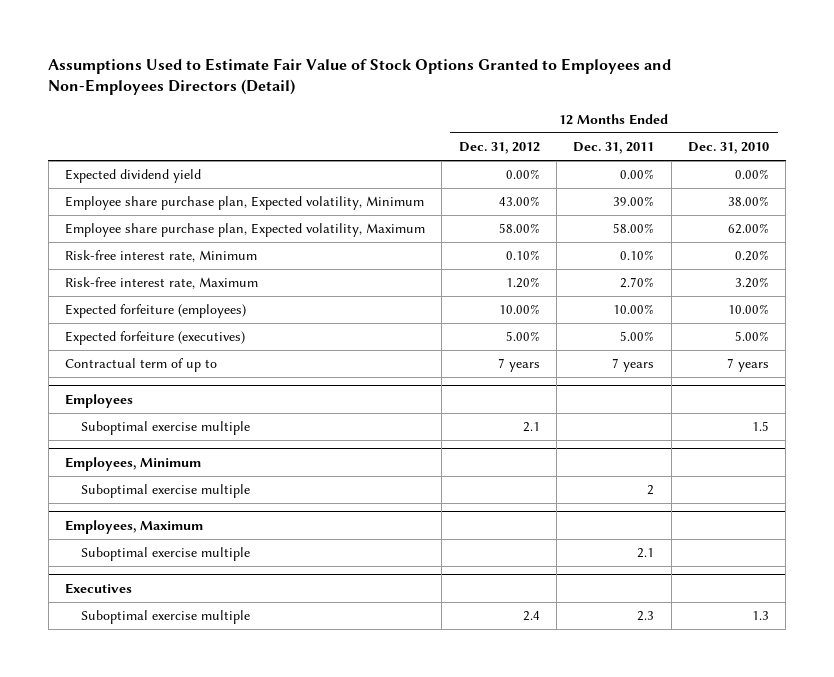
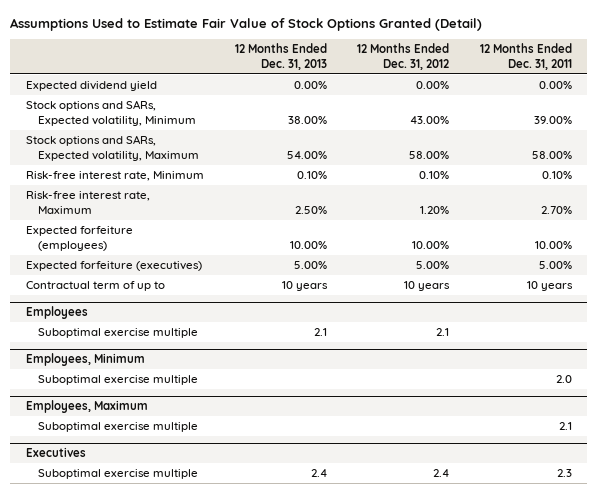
- Assumptions Used to Estimate Fair Value of Stock Options Granted to Employees and Non-Employees Directors (Detail)
+ Assumptions Used to Estimate Fair Value of Stock Options Granted (Detail)
- | 12 Months Ended Dec. 31, 2012 | 12 Months Ended Dec. 31, 2011 | 12 Months Ended Dec. 31, 2010
+ | 12 Months Ended Dec. 31, 2013 | 12 Months Ended Dec. 31, 2012 | 12 Months Ended Dec. 31, 2011
- Employee share purchase plan, Expected volatility, Minimum | 43.00% | 39.00% | 38.00%
- Employee share purchase plan, Expected volatility, Maximum | 58.00% | 58.00% | 62.00%
+ Stock options and SARs, Expected volatility, Minimum | 38.00% | 43.00% | 39.00%
+ Stock options and SARs, Expected volatility, Maximum | 54.00% | 58.00% | 58.00%
- Contractual term of up to | 7 years | 7 years | 7 years
+ Contractual term of up to | 10 years | 10 years | 10 years
@ Employees, Minimum
- Suboptimal exercise multiple | | 2 |
+ Suboptimal exercise multiple | | | 2.0

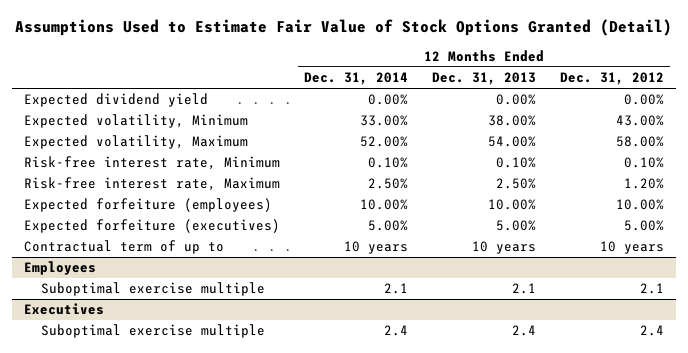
- | 12 Months Ended Dec. 31, 2013 | 12 Months Ended Dec. 31, 2012 | 12 Months Ended Dec. 31, 2011
+ | 12 Months Ended Dec. 31, 2014 | 12 Months Ended Dec. 31, 2013 | 12 Months Ended Dec. 31, 2012
- Stock options and SARs, Expected volatility, Minimum | 38.00% | 43.00% | 39.00%
- Stock options and SARs, Expected volatility, Maximum | 54.00% | 58.00% | 58.00%
+ Expected volatility, Minimum | 33.00% | 38.00% | 43.00%
+ Expected volatility, Maximum | 52.00% | 54.00% | 58.00%
- Employees, Minimum
- Suboptimal exercise multiple | | | 2.0
- Employees, Maximum
- Suboptimal exercise multiple | | | 2.1

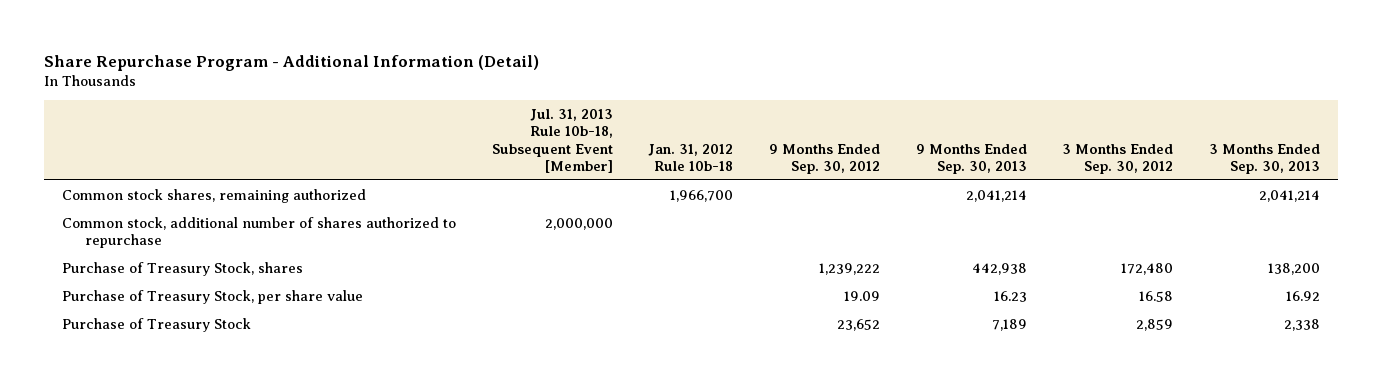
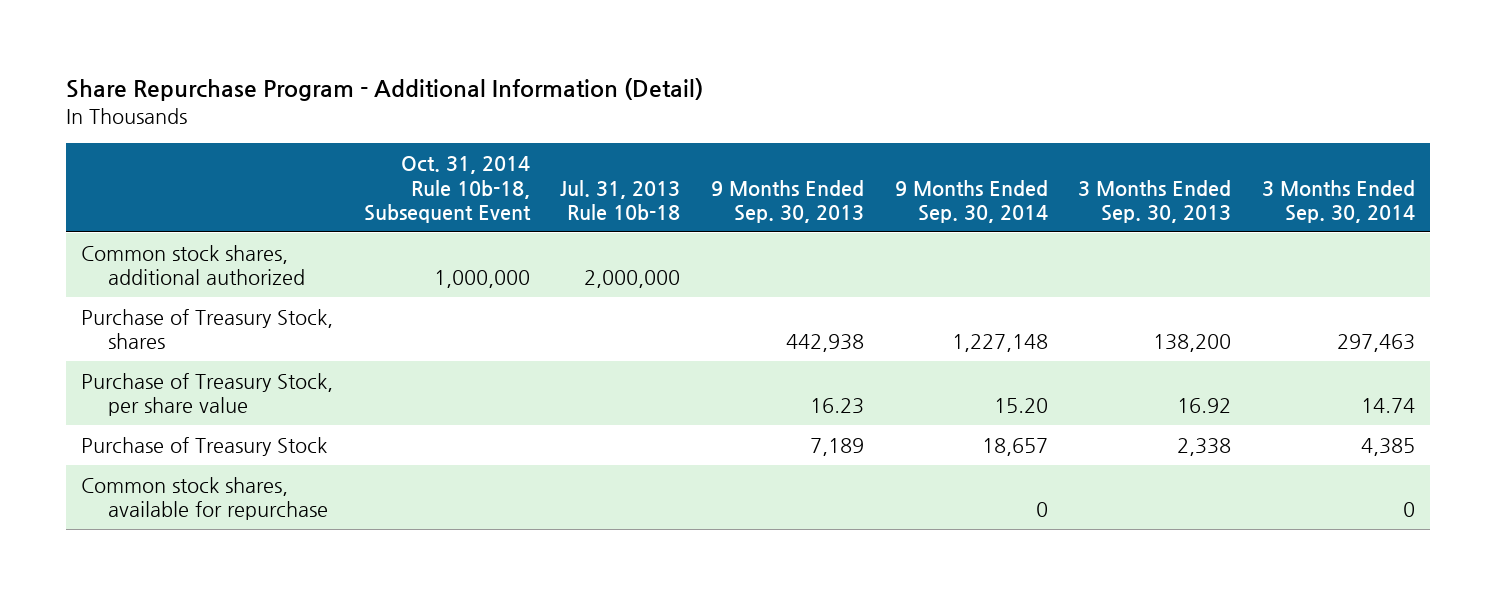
- | Jul. 31, 2013 Rule 10b-18, Subsequent Event [Member] | Jan. 31, 2012 Rule 10b-18 | 9 Months Ended Sep. 30, 2012 | 9 Months Ended Sep. 30, 2013 | 3 Months Ended Sep. 30, 2012 | 3 Months Ended Sep. 30, 2013
+ | Oct. 31, 2014 Rule 10b-18, Subsequent Event | Jul. 31, 2013 Rule 10b-18 | 9 Months Ended Sep. 30, 2013 | 9 Months Ended Sep. 30, 2014 | 3 Months Ended Sep. 30, 2013 | 3 Months Ended Sep. 30, 2014
- Common stock shares, remaining authorized | | 1,966,700 | | 2,041,214 | | 2,041,214
- Common stock, additional number of shares authorized to repurchase | 2,000,000 | | | | |
+ Common stock shares, additional authorized | 1,000,000 | 2,000,000 | | | |
+ Common stock shares, available for repurchase | | | | 0 | | 0

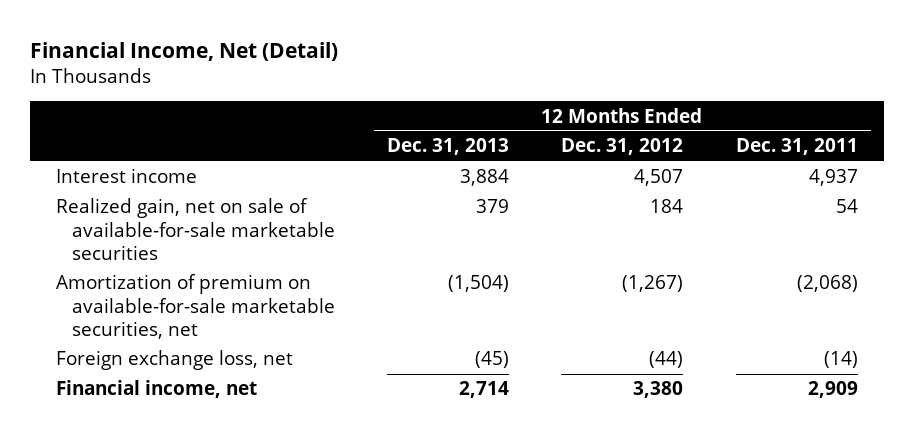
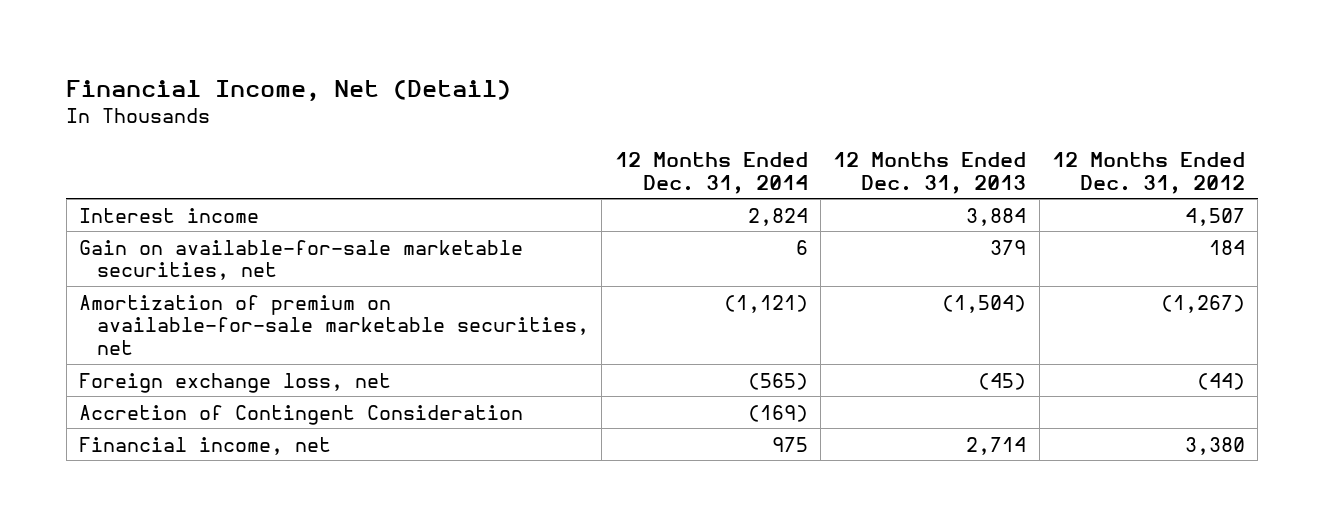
- | 12 Months Ended Dec. 31, 2013 | 12 Months Ended Dec. 31, 2012 | 12 Months Ended Dec. 31, 2011
+ | 12 Months Ended Dec. 31, 2014 | 12 Months Ended Dec. 31, 2013 | 12 Months Ended Dec. 31, 2012
- Realized gain, net on sale of available-for-sale marketable securities | 379 | 184 | 54
+ Gain on available-for-sale marketable securities, net | 6 | 379 | 184
+ Accretion of Contingent Consideration | (169) | |

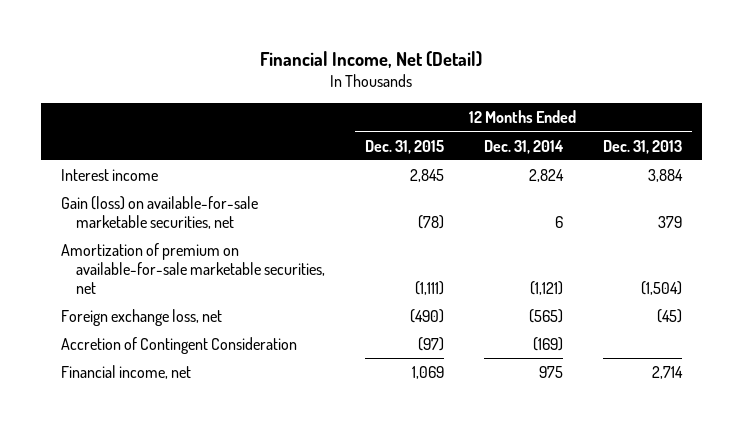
- | 12 Months Ended Dec. 31, 2014 | 12 Months Ended Dec. 31, 2013 | 12 Months Ended Dec. 31, 2012
+ | 12 Months Ended Dec. 31, 2015 | 12 Months Ended Dec. 31, 2014 | 12 Months Ended Dec. 31, 2013
- Gain on available-for-sale marketable securities, net | 6 | 379 | 184
+ Gain (loss) on available-for-sale marketable securities, net | (78) | 6 | 379

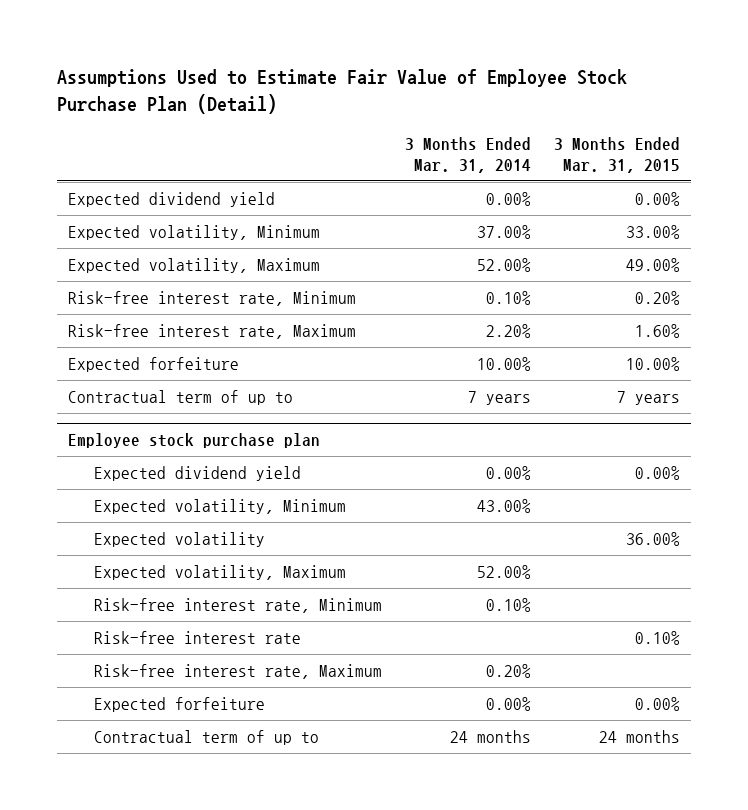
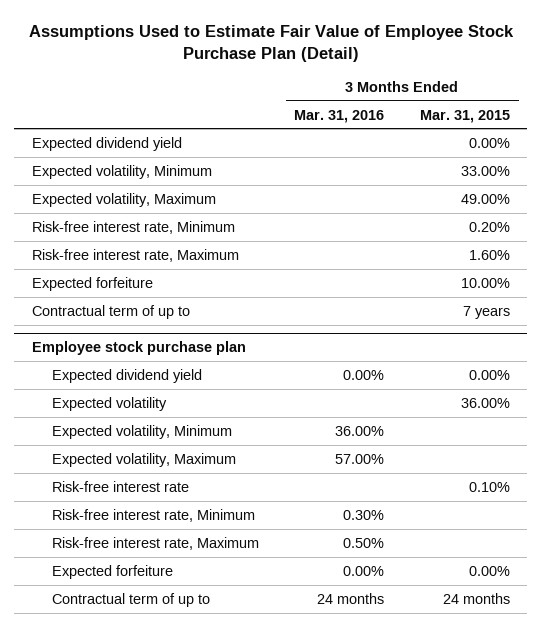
- | 3 Months Ended Mar. 31, 2014 | 3 Months Ended Mar. 31, 2015
+ | 3 Months Ended Mar. 31, 2016 | 3 Months Ended Mar. 31, 2015
@ Employee stock purchase plan
moved down: Expected volatility, Minimum | 36.00% |
moved down: Risk-free interest rate, Minimum | 0.30% |

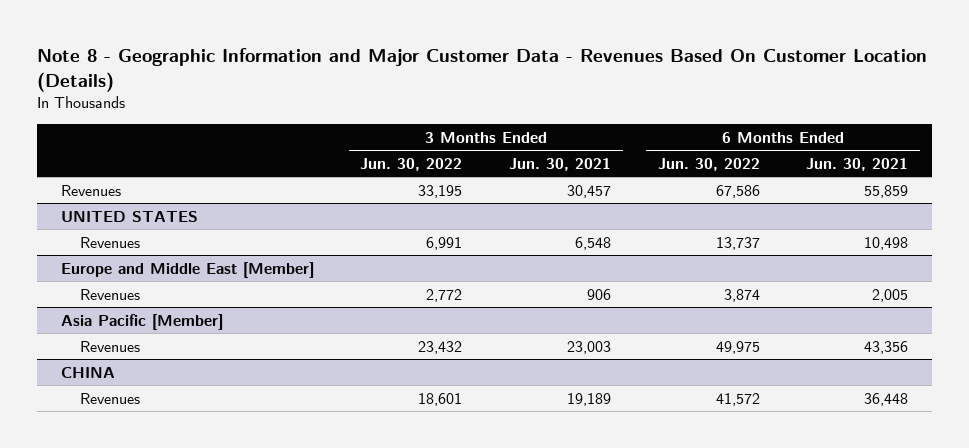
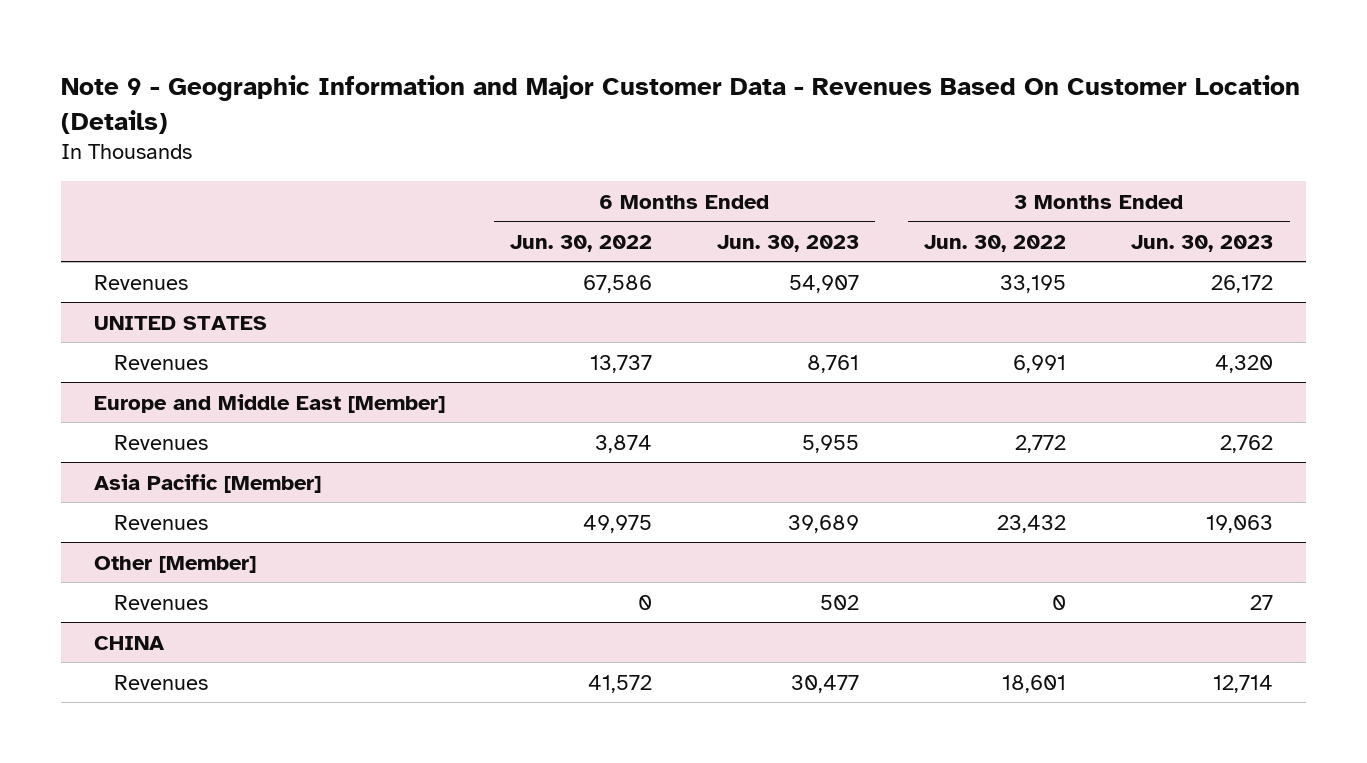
- Note 8 - Geographic Information and Major Customer Data - Revenues Based On Customer Location (Details)
+ Note 9 - Geographic Information and Major Customer Data - Revenues Based On Customer Location (Details)
- | 3 Months Ended Jun. 30, 2022 | 3 Months Ended Jun. 30, 2021 | 6 Months Ended Jun. 30, 2022 | 6 Months Ended Jun. 30, 2021
+ | 6 Months Ended Jun. 30, 2022 | 6 Months Ended Jun. 30, 2023 | 3 Months Ended Jun. 30, 2022 | 3 Months Ended Jun. 30, 2023
+ Other [Member]
+ Revenues | 0 | 502 | 0 | 27

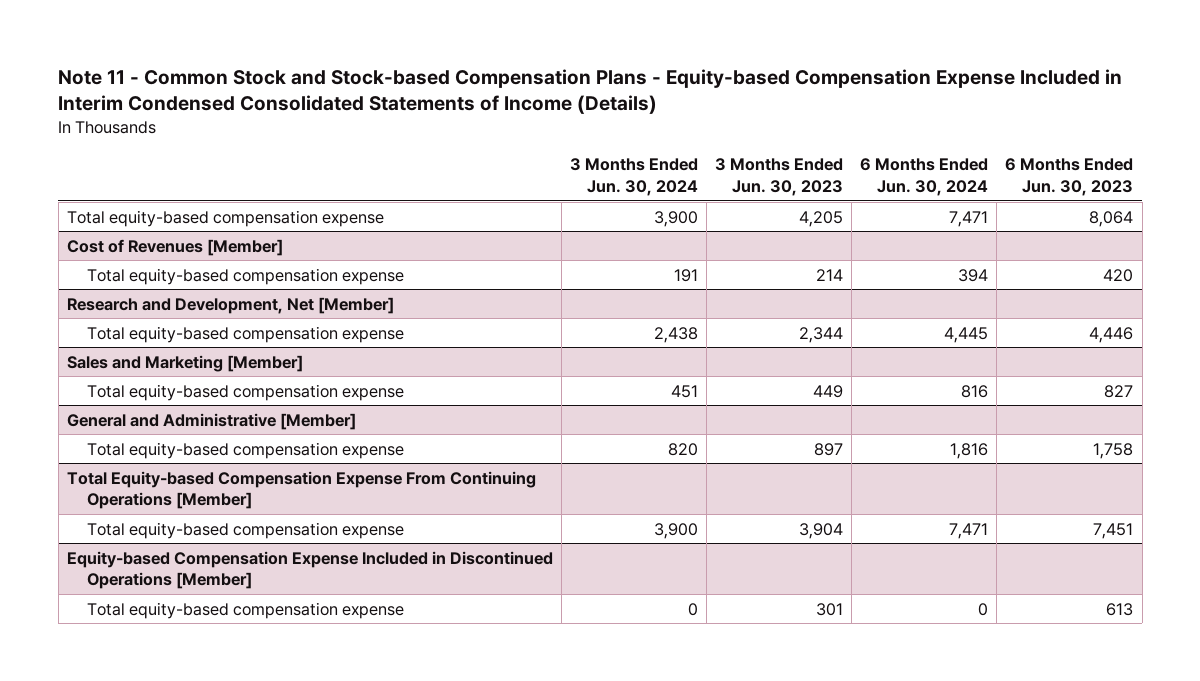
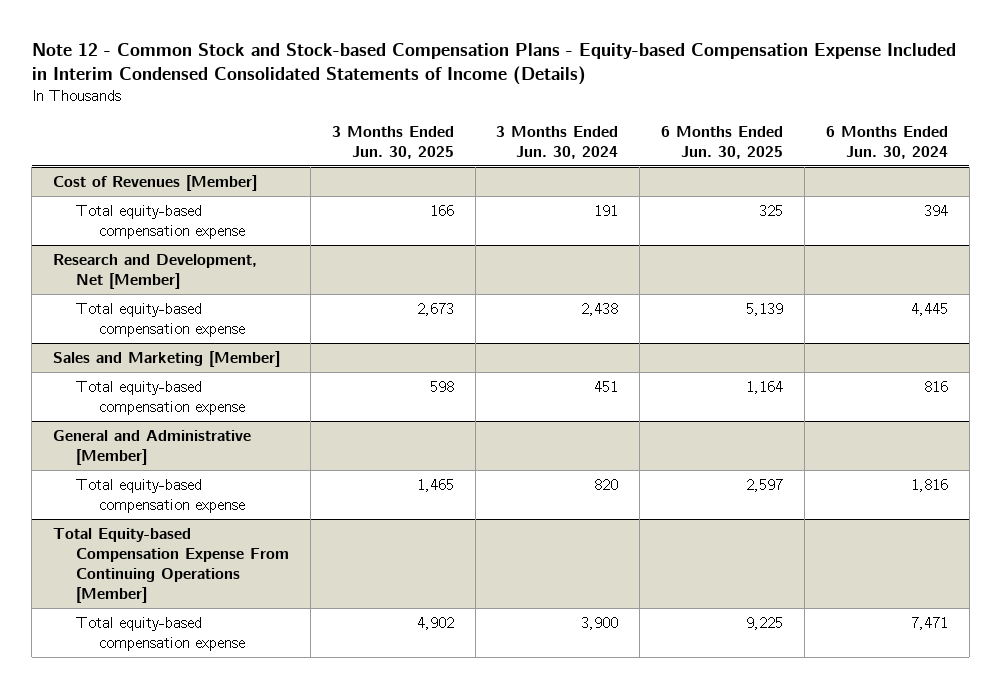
- Note 11 - Common Stock and Stock-based Compensation Plans - Equity-based Compensation Expense Included in Interim Condensed Consolidated Statements of Income (Details)
+ Note 12 - Common Stock and Stock-based Compensation Plans - Equity-based Compensation Expense Included in Interim Condensed Consolidated Statements of Income (Details)
- | 3 Months Ended Jun. 30, 2024 | 3 Months Ended Jun. 30, 2023 | 6 Months Ended Jun. 30, 2024 | 6 Months Ended Jun. 30, 2023
+ | 3 Months Ended Jun. 30, 2025 | 3 Months Ended Jun. 30, 2024 | 6 Months Ended Jun. 30, 2025 | 6 Months Ended Jun. 30, 2024
- Total equity-based compensation expense | 3,900 | 4,205 | 7,471 | 8,064
- Equity-based Compensation Expense Included in Discontinued Operations [Member]
- Total equity-based compensation expense | 0 | 301 | 0 | 613

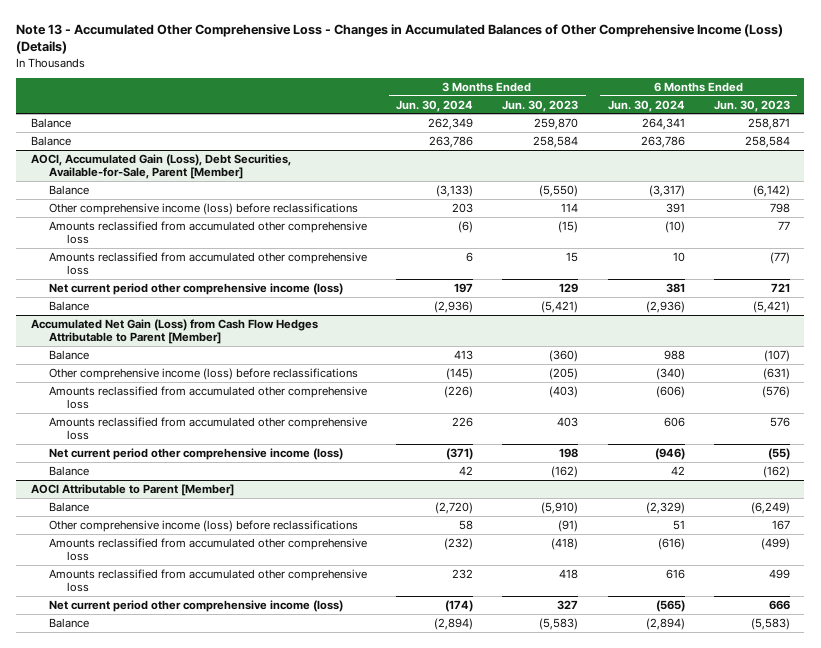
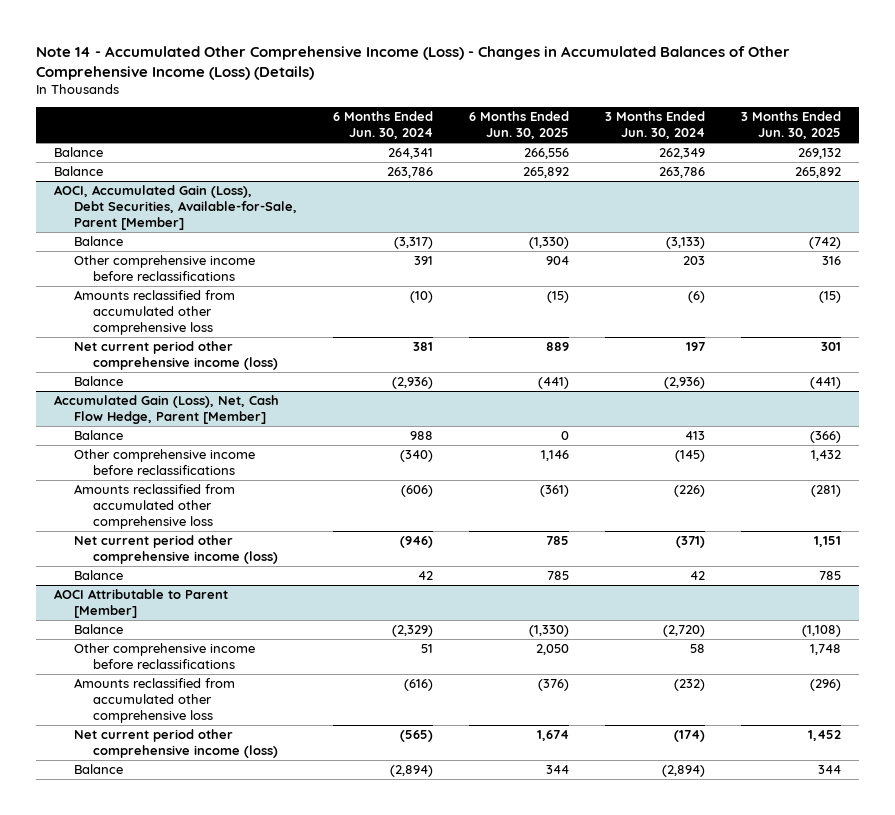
- Note 13 - Accumulated Other Comprehensive Loss - Changes in Accumulated Balances of Other Comprehensive Income (Loss) (Details)
+ Note 14 - Accumulated Other Comprehensive Income (Loss) - Changes in Accumulated Balances of Other Comprehensive Income (Loss) (Details)
- | 3 Months Ended Jun. 30, 2024 | 3 Months Ended Jun. 30, 2023 | 6 Months Ended Jun. 30, 2024 | 6 Months Ended Jun. 30, 2023
+ | 6 Months Ended Jun. 30, 2024 | 6 Months Ended Jun. 30, 2025 | 3 Months Ended Jun. 30, 2024 | 3 Months Ended Jun. 30, 2025
@ AOCI, Accumulated Gain (Loss), Debt Securities, Available-for-Sale, Parent [Member]
- Other comprehensive income (loss) before reclassifications | 203 | 114 | 391 | 798
+ Other comprehensive income before reclassifications | 391 | 904 | 203 | 316
- Amounts reclassified from accumulated other comprehensive loss | 6 | 15 | 10 | (77)
- Accumulated Net Gain (Loss) from Cash Flow Hedges Attributable to Parent [Member]
+ Accumulated Gain (Loss), Net, Cash Flow Hedge, Parent [Member]
- Other comprehensive income (loss) before reclassifications | (145) | (205) | (340) | (631)
+ Other comprehensive income before reclassifications | (340) | 1,146 | (145) | 1,432
- Amounts reclassified from accumulated other comprehensive loss | 226 | 403 | 606 | 576
@ AOCI Attributable to Parent [Member]
- Other comprehensive income (loss) before reclassifications | 58 | (91) | 51 | 167
+ Other comprehensive income before reclassifications | 51 | 2,050 | 58 | 1,748
- Amounts reclassified from accumulated other comprehensive loss | 232 | 418 | 616 | 499

